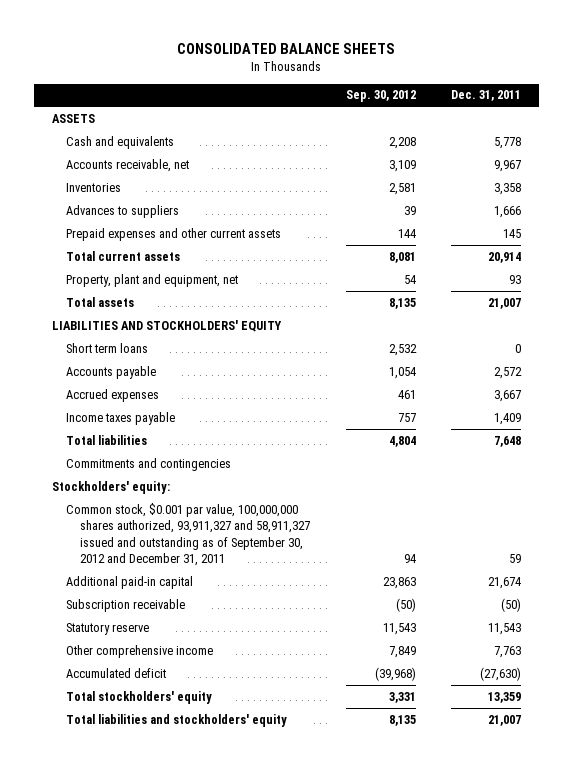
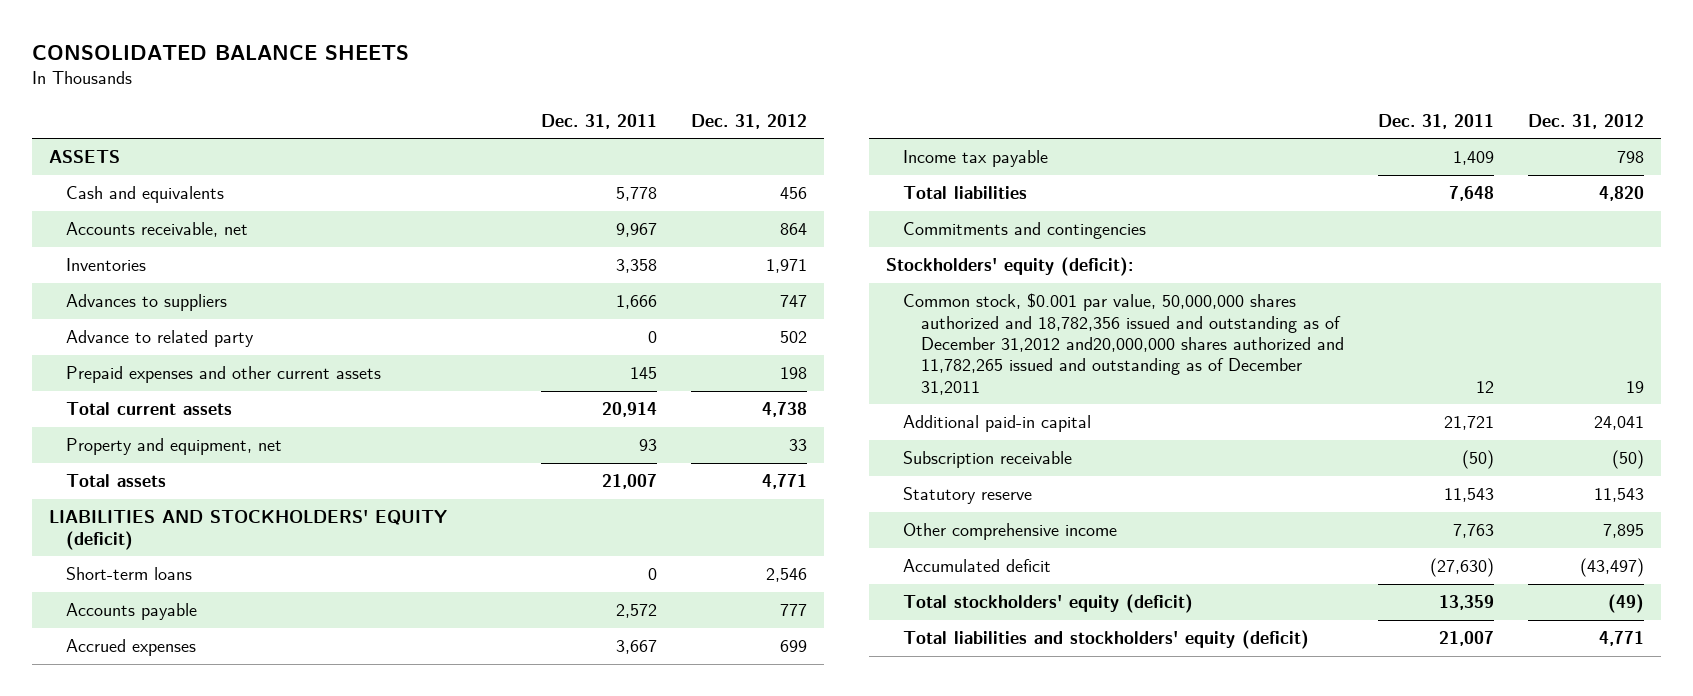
- | Sep. 30, 2012 | Dec. 31, 2011
+ | Dec. 31, 2011 | Dec. 31, 2012
+ Advance to related party | 0 | 502
- Property, plant and equipment, net | 54 | 93
+ Property and equipment, net | 93 | 33
- LIABILITIES AND STOCKHOLDERS' EQUITY
- Short term loans | 2,532 | 0
+ LIABILITIES AND STOCKHOLDERS' EQUITY (deficit)
+ Short-term loans | 0 | 2,546
- Income taxes payable | 757 | 1,409
+ Income tax payable | 1,409 | 798
- Stockholders' equity:
- Common stock, $0.001 par value, 100,000,000 shares authorized, 93,911,327 and 58,911,327 issued and outstanding as of September 30, 2012 and December 31, 2011 | 94 | 59
- Additional paid-in capital | 23,863 | 21,674
+ Stockholders' equity (deficit):
+ Common stock, $0.001 par value, 50,000,000 shares authorized and 18,782,356 issued and outstanding as of December 31,2012 and20,000,000 shares authorized and 11,782,265 issued and outstanding as of December 31,2011 | 12 | 19
+ Additional paid-in capital | 21,721 | 24,041
- Total stockholders' equity | 3,331 | 13,359
- Total liabilities and stockholders' equity | 8,135 | 21,007
+ Total stockholders' equity (deficit) | 13,359 | (49)
+ Total liabilities and stockholders' equity (deficit) | 21,007 | 4,771

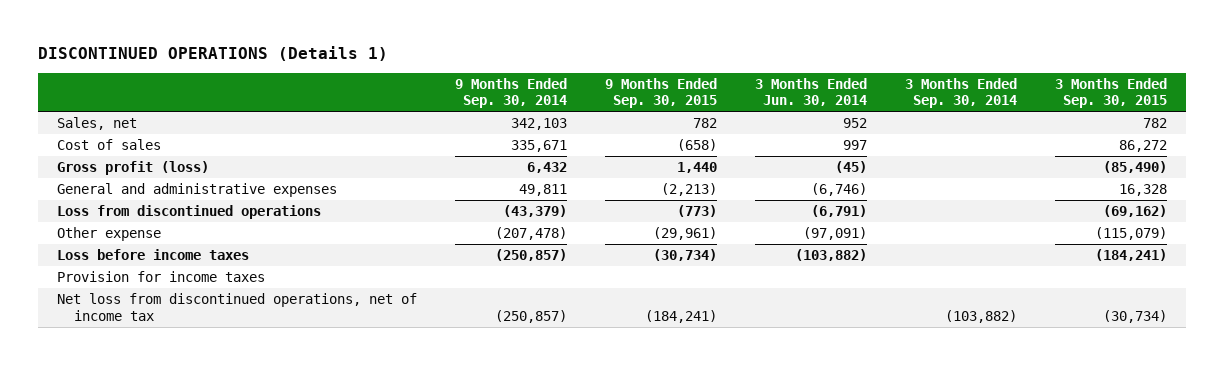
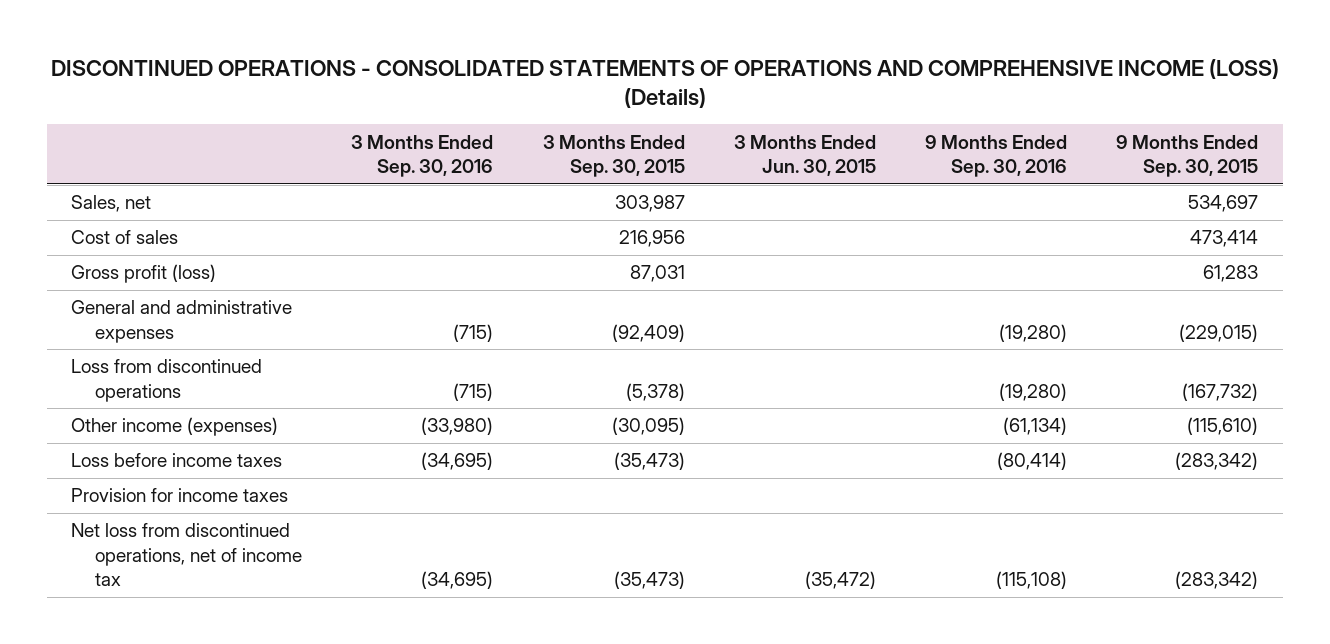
- DISCONTINUED OPERATIONS (Details 1)
+ DISCONTINUED OPERATIONS - CONSOLIDATED STATEMENTS OF OPERATIONS AND COMPREHENSIVE INCOME (LOSS) (Details)
- | 9 Months Ended Sep. 30, 2014 | 9 Months Ended Sep. 30, 2015 | 3 Months Ended Jun. 30, 2014 | 3 Months Ended Sep. 30, 2014 | 3 Months Ended Sep. 30, 2015
+ | 3 Months Ended Sep. 30, 2016 | 3 Months Ended Sep. 30, 2015 | 3 Months Ended Jun. 30, 2015 | 9 Months Ended Sep. 30, 2016 | 9 Months Ended Sep. 30, 2015
- Sales, net | 342,103 | 782 | 952 | | 782
- Cost of sales | 335,671 | (658) | 997 | | 86,272
- Gross profit (loss) | 6,432 | 1,440 | (45) | | (85,490)
- General and administrative expenses | 49,811 | (2,213) | (6,746) | | 16,328
- Loss from discontinued operations | (43,379) | (773) | (6,791) | | (69,162)
- Other expense | (207,478) | (29,961) | (97,091) | | (115,079)
- Loss before income taxes | (250,857) | (30,734) | (103,882) | | (184,241)
+ Sales, net | | 303,987 | | | 534,697
+ Cost of sales | | 216,956 | | | 473,414
+ Gross profit (loss) | | 87,031 | | | 61,283
+ General and administrative expenses | (715) | (92,409) | | (19,280) | (229,015)
+ Loss from discontinued operations | (715) | (5,378) | | (19,280) | (167,732)
+ Other income (expenses) | (33,980) | (30,095) | | (61,134) | (115,610)
+ Loss before income taxes | (34,695) | (35,473) | | (80,414) | (283,342)
- Net loss from discontinued operations, net of income tax | (250,857) | (184,241) | | (103,882) | (30,734)
+ Net loss from discontinued operations, net of income tax | (34,695) | (35,473) | (35,472) | (115,108) | (283,342)

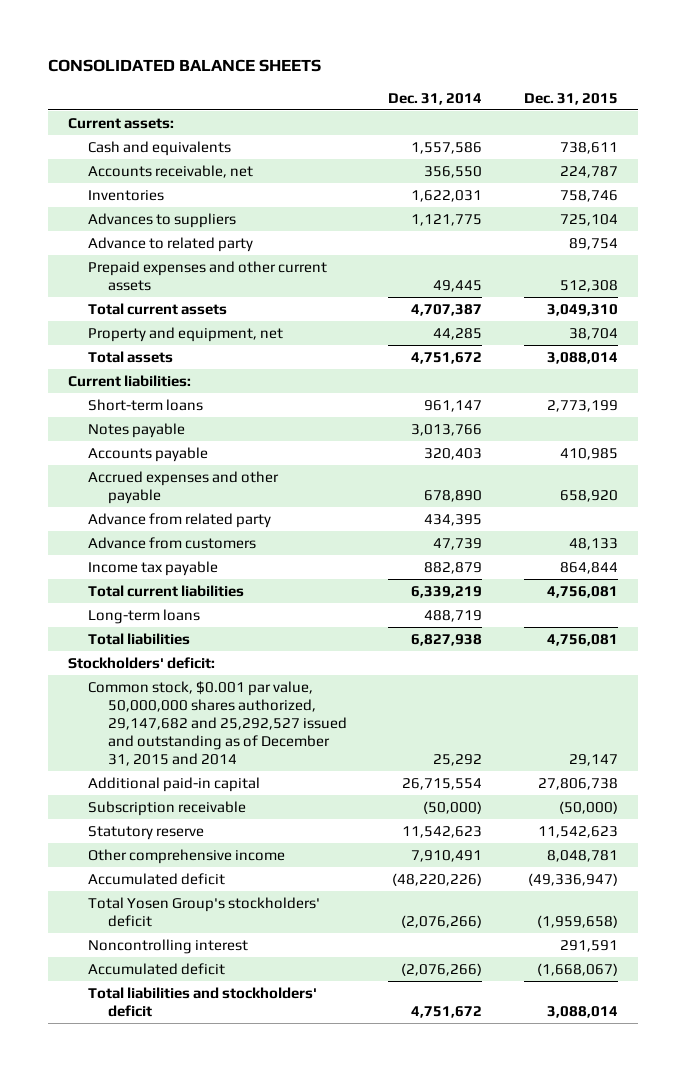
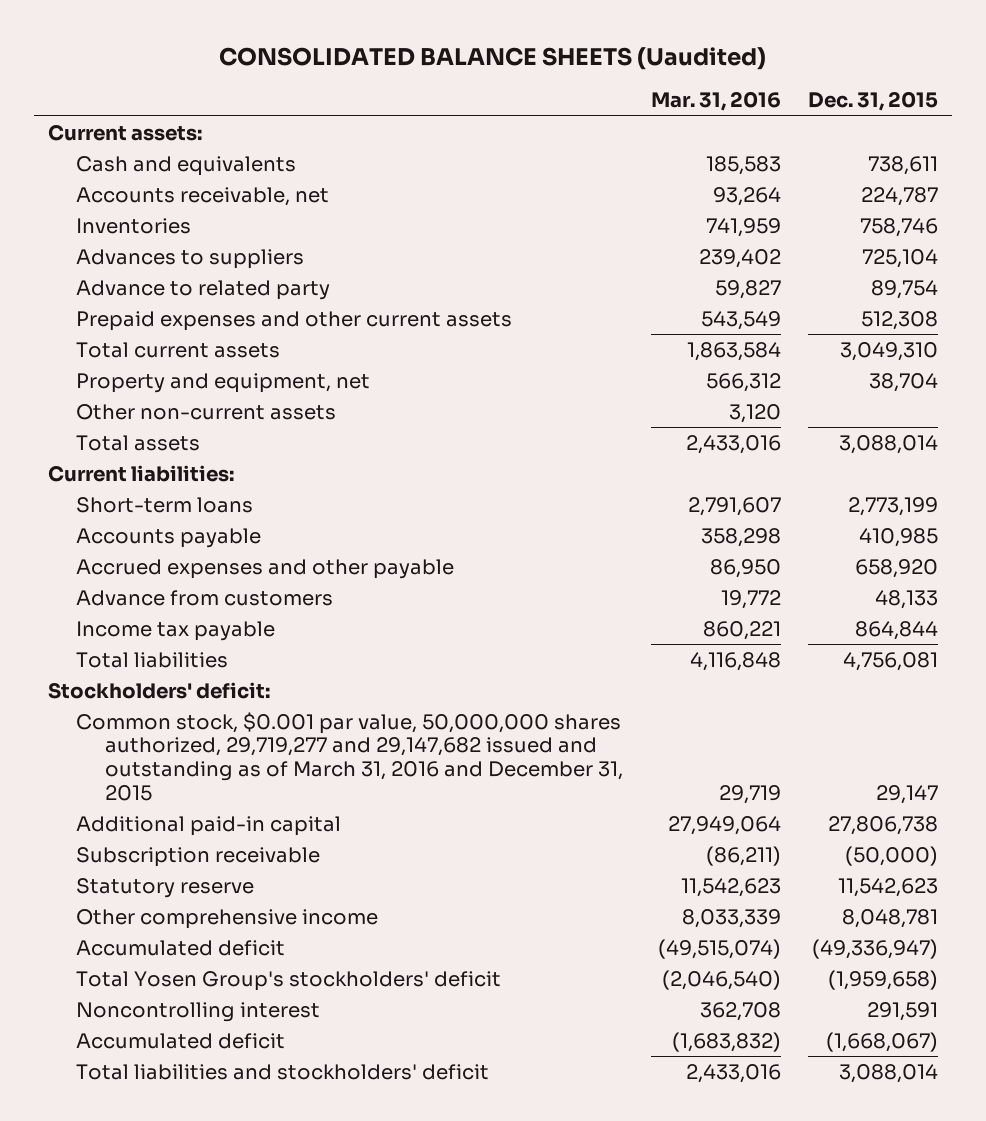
- CONSOLIDATED BALANCE SHEETS
+ CONSOLIDATED BALANCE SHEETS (Uaudited)
- | Dec. 31, 2014 | Dec. 31, 2015
+ | Mar. 31, 2016 | Dec. 31, 2015
+ Other non-current assets | 3,120 |
- Notes payable | 3,013,766 |
- Advance from related party | 434,395 |
- Total current liabilities | 6,339,219 | 4,756,081
- Long-term loans | 488,719 |
- Common stock, $0.001 par value, 50,000,000 shares authorized, 29,147,682 and 25,292,527 issued and outstanding as of December 31, 2015 and 2014 | 25,292 | 29,147
+ Common stock, $0.001 par value, 50,000,000 shares authorized, 29,719,277 and 29,147,682 issued and outstanding as of March 31, 2016 and December 31, 2015 | 29,719 | 29,147

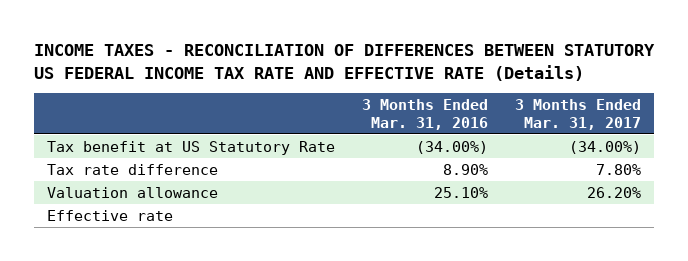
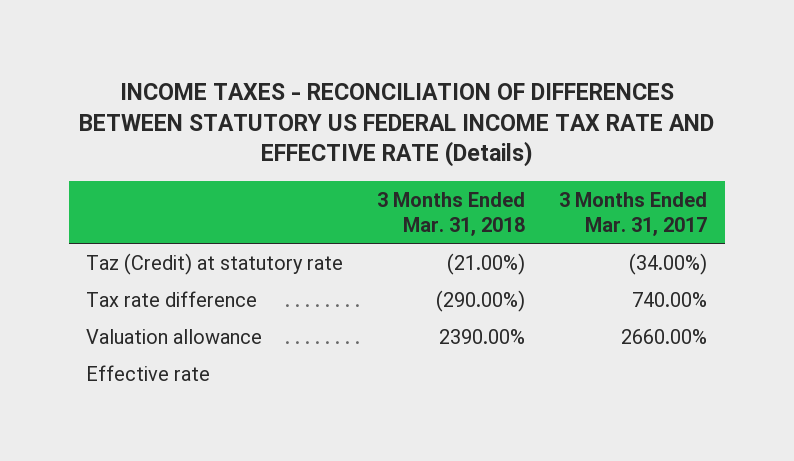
- | 3 Months Ended Mar. 31, 2016 | 3 Months Ended Mar. 31, 2017
+ | 3 Months Ended Mar. 31, 2018 | 3 Months Ended Mar. 31, 2017
- Tax benefit at US Statutory Rate | (34.00%) | (34.00%)
- Tax rate difference | 8.90% | 7.80%
- Valuation allowance | 25.10% | 26.20%
+ Taz (Credit) at statutory rate | (21.00%) | (34.00%)
+ Tax rate difference | (290.00%) | 740.00%
+ Valuation allowance | 2390.00% | 2660.00%

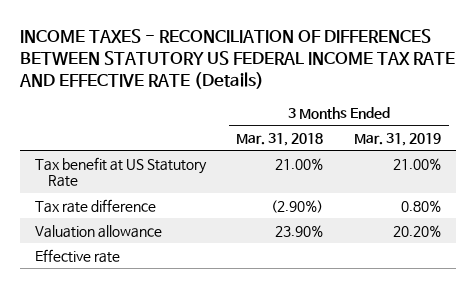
- | 3 Months Ended Mar. 31, 2018 | 3 Months Ended Mar. 31, 2017
+ | 3 Months Ended Mar. 31, 2018 | 3 Months Ended Mar. 31, 2019
- Taz (Credit) at statutory rate | (21.00%) | (34.00%)
- Tax rate difference | (290.00%) | 740.00%
- Valuation allowance | 2390.00% | 2660.00%
+ Tax benefit at US Statutory Rate | 21.00% | 21.00%
+ Tax rate difference | (2.90%) | 0.80%
+ Valuation allowance | 23.90% | 20.20%

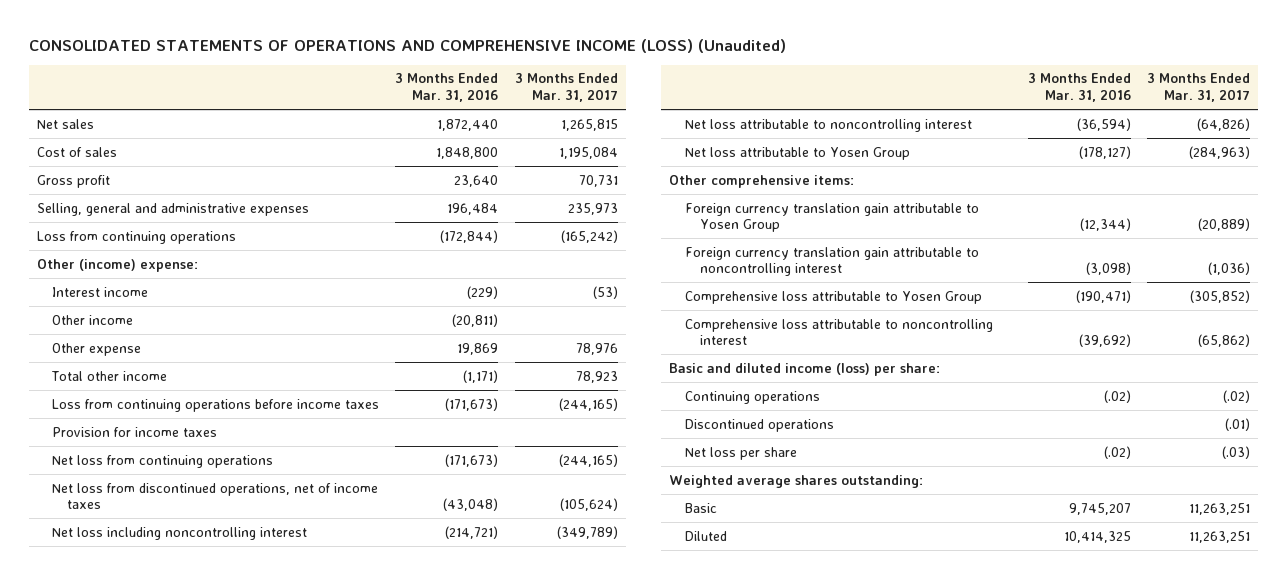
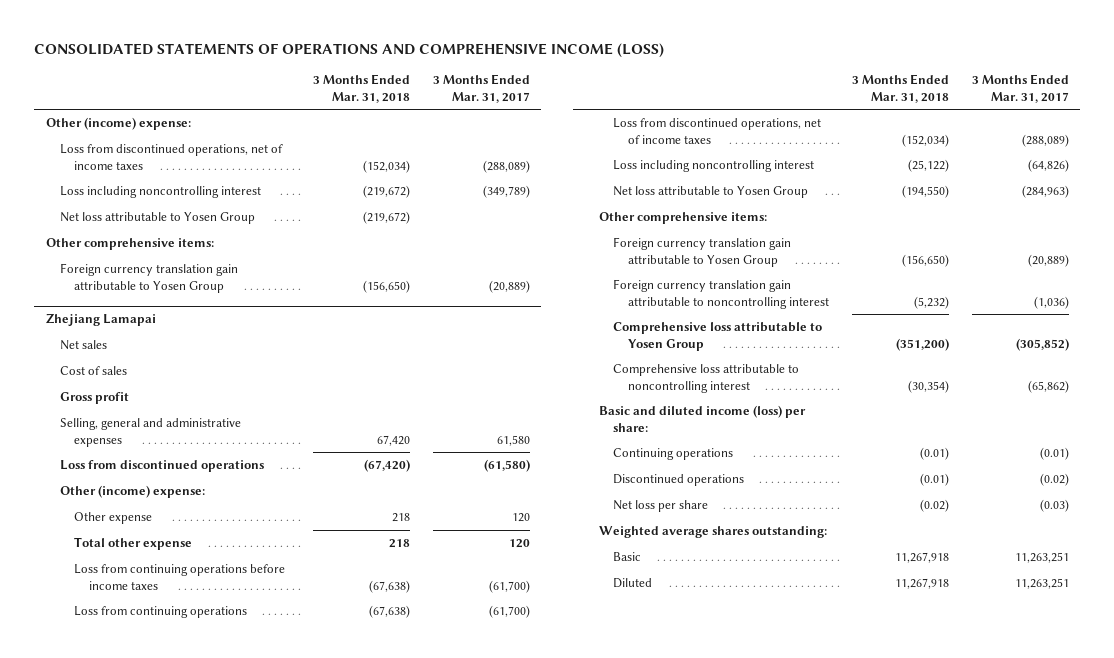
- CONSOLIDATED STATEMENTS OF OPERATIONS AND COMPREHENSIVE INCOME (LOSS) (Unaudited)
+ CONSOLIDATED STATEMENTS OF OPERATIONS AND COMPREHENSIVE INCOME (LOSS)
- | 3 Months Ended Mar. 31, 2016 | 3 Months Ended Mar. 31, 2017
+ | 3 Months Ended Mar. 31, 2018 | 3 Months Ended Mar. 31, 2017
- Net sales | 1,872,440 | 1,265,815
- Cost of sales | 1,848,800 | 1,195,084
- Gross profit | 23,640 | 70,731
- Selling, general and administrative expenses | 196,484 | 235,973
- Loss from continuing operations | (172,844) | (165,242)
- Interest income | (229) | (53)
- Other income | (20,811) |
- Other expense | 19,869 | 78,976
- Total other income | (1,171) | 78,923
- Loss from continuing operations before income taxes | (171,673) | (244,165)
- Provision for income taxes
- Net loss from continuing operations | (171,673) | (244,165)
- Net loss from discontinued operations, net of income taxes | (43,048) | (105,624)
- Net loss including noncontrolling interest | (214,721) | (349,789)
- Net loss attributable to noncontrolling interest | (36,594) | (64,826)
+ Loss from discontinued operations, net of income taxes | (152,034) | (288,089)
+ Loss including noncontrolling interest | (219,672) | (349,789)
+ Net loss attributable to Yosen Group | (219,672) |
+ Other comprehensive items:
+ Foreign currency translation gain attributable to Yosen Group | (156,650) | (20,889)
+ Zhejiang Lamapai
+ Net sales
+ Cost of sales
+ Gross profit
+ Selling, general and administrative expenses | 67,420 | 61,580
+ Loss from discontinued operations | (67,420) | (61,580)
+ Other (income) expense:
+ Other expense | 218 | 120
+ Total other expense | 218 | 120
+ Loss from continuing operations before income taxes | (67,638) | (61,700)
+ Loss from continuing operations | (67,638) | (61,700)
+ Loss from discontinued operations, net of income taxes | (152,034) | (288,089)
+ Loss including noncontrolling interest | (25,122) | (64,826)
- Continuing operations | (.02) | (.02)
- Discontinued operations | | (.01)
- Net loss per share | (.02) | (.03)
+ Continuing operations | (0.01) | (0.01)
+ Discontinued operations | (0.01) | (0.02)
+ Net loss per share | (0.02) | (0.03)

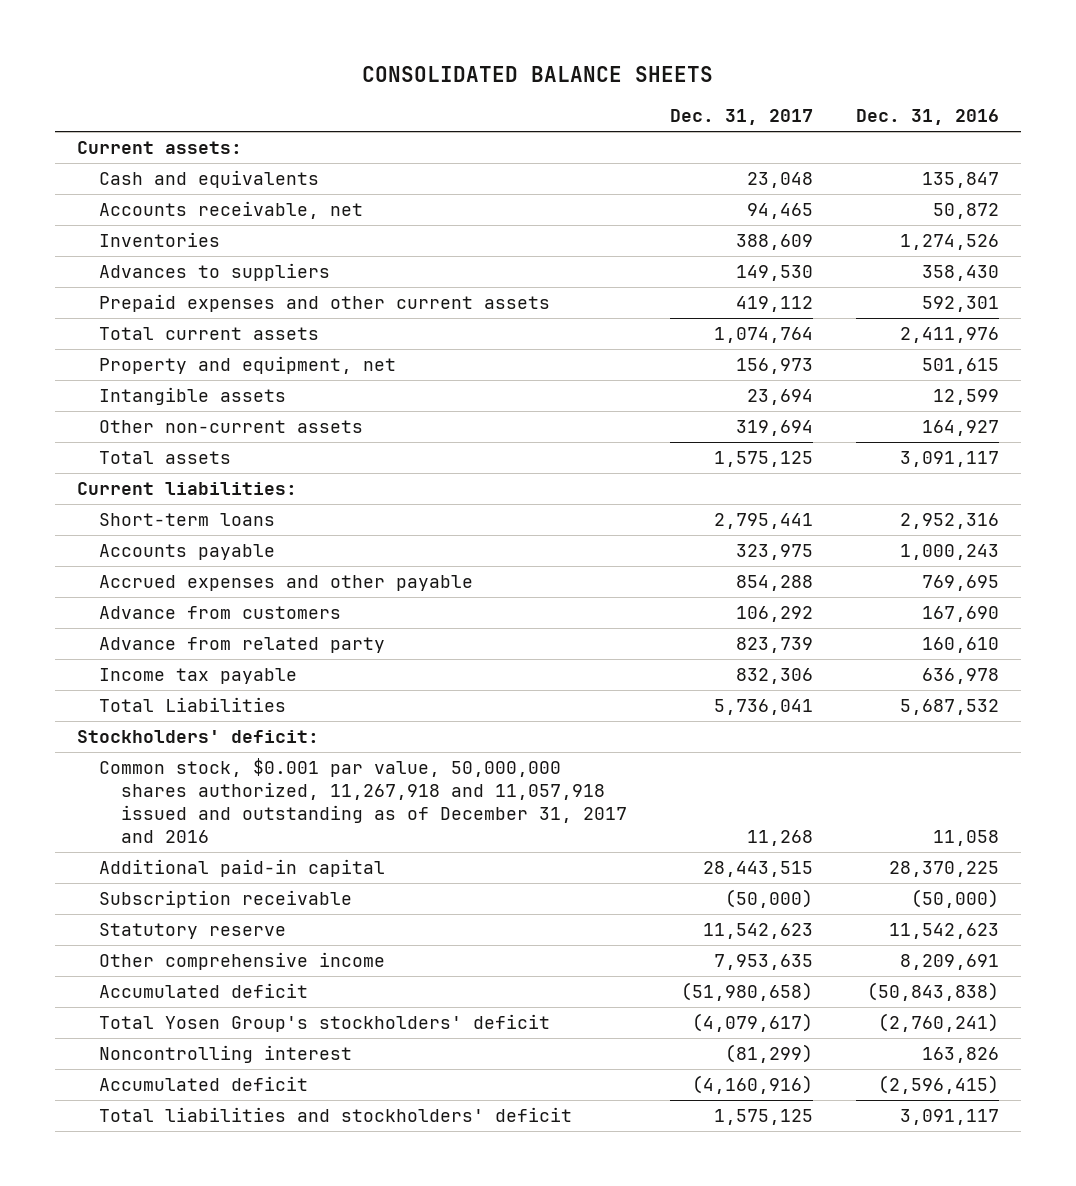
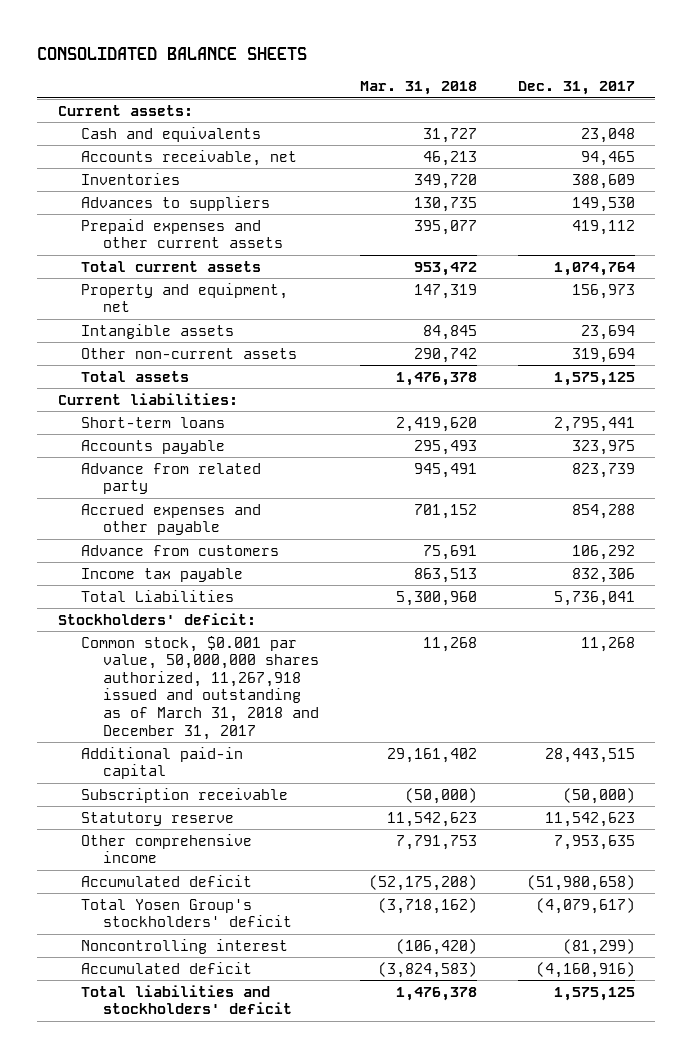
- | Dec. 31, 2017 | Dec. 31, 2016
+ | Mar. 31, 2018 | Dec. 31, 2017
moved up: Advance from related party | 945,491 | 823,739
- Common stock, $0.001 par value, 50,000,000 shares authorized, 11,267,918 and 11,057,918 issued and outstanding as of December 31, 2017 and 2016 | 11,268 | 11,058
+ Common stock, $0.001 par value, 50,000,000 shares authorized, 11,267,918 issued and outstanding as of March 31, 2018 and December 31, 2017 | 11,268 | 11,268

